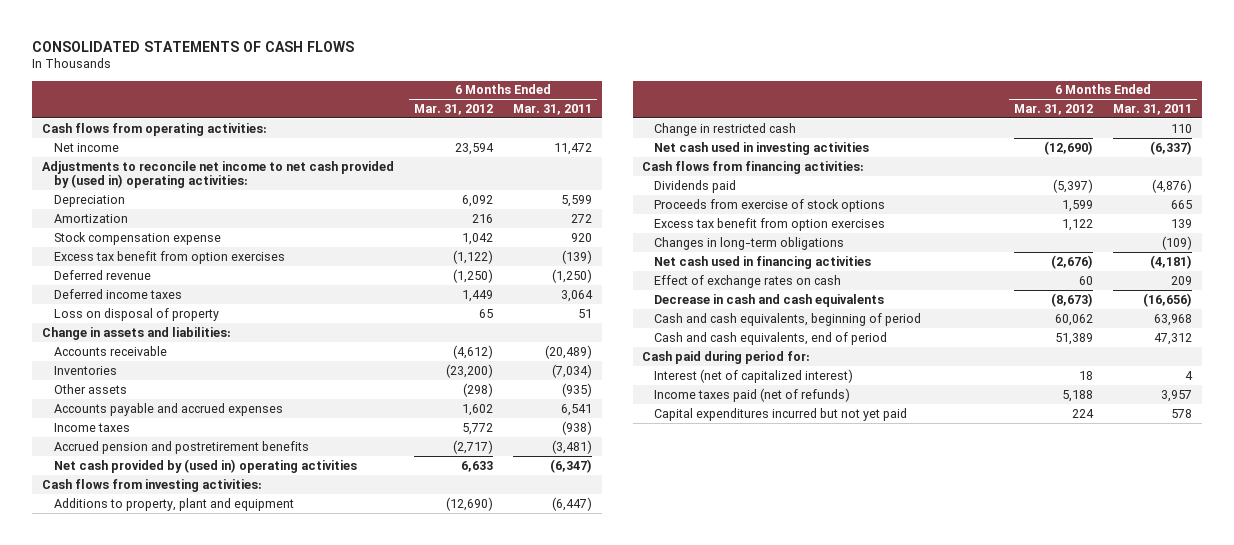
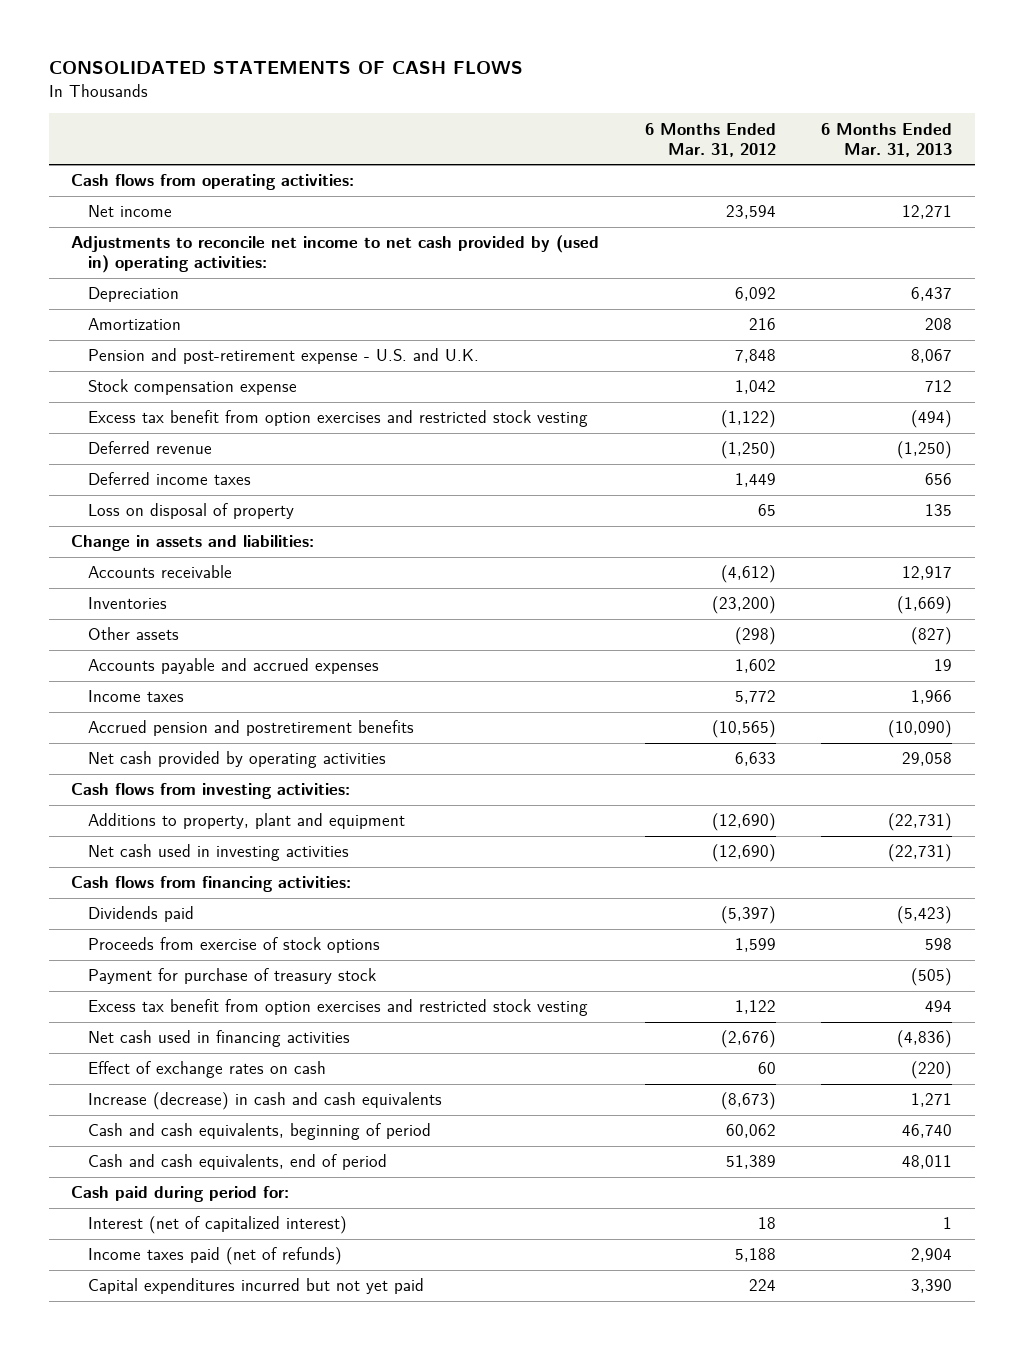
- | 6 Months Ended Mar. 31, 2012 | 6 Months Ended Mar. 31, 2011
+ | 6 Months Ended Mar. 31, 2012 | 6 Months Ended Mar. 31, 2013
+ Pension and post-retirement expense - U.S. and U.K. | 7,848 | 8,067
- Excess tax benefit from option exercises | (1,122) | (139)
+ Excess tax benefit from option exercises and restricted stock vesting | (1,122) | (494)
- Accrued pension and postretirement benefits | (2,717) | (3,481)
- Net cash provided by (used in) operating activities | 6,633 | (6,347)
+ Accrued pension and postretirement benefits | (10,565) | (10,090)
+ Net cash provided by operating activities | 6,633 | 29,058
- Change in restricted cash | | 110
- Excess tax benefit from option exercises | 1,122 | 139
- Changes in long-term obligations | | (109)
+ Payment for purchase of treasury stock | | (505)
+ Excess tax benefit from option exercises and restricted stock vesting | 1,122 | 494
- Decrease in cash and cash equivalents | (8,673) | (16,656)
+ Increase (decrease) in cash and cash equivalents | (8,673) | 1,271

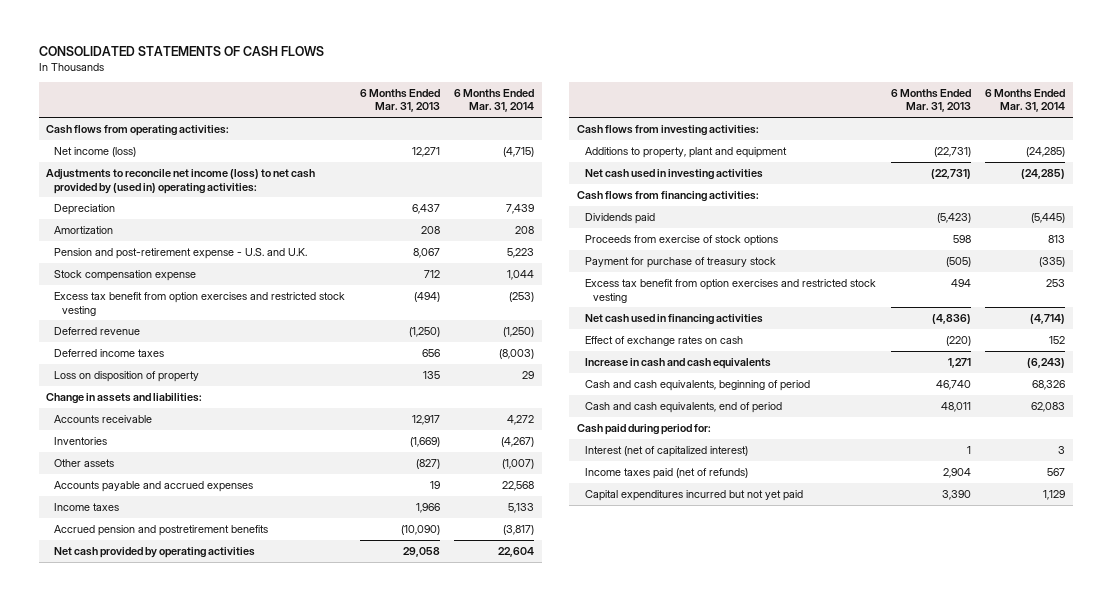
- | 6 Months Ended Mar. 31, 2012 | 6 Months Ended Mar. 31, 2013
+ | 6 Months Ended Mar. 31, 2013 | 6 Months Ended Mar. 31, 2014
- Net income | 23,594 | 12,271
- Adjustments to reconcile net income to net cash provided by (used in) operating activities:
+ Net income (loss) | 12,271 | (4,715)
+ Adjustments to reconcile net income (loss) to net cash provided by (used in) operating activities:
- Loss on disposal of property | 65 | 135
+ Loss on disposition of property | 135 | 29
- Increase (decrease) in cash and cash equivalents | (8,673) | 1,271
+ Increase in cash and cash equivalents | 1,271 | (6,243)

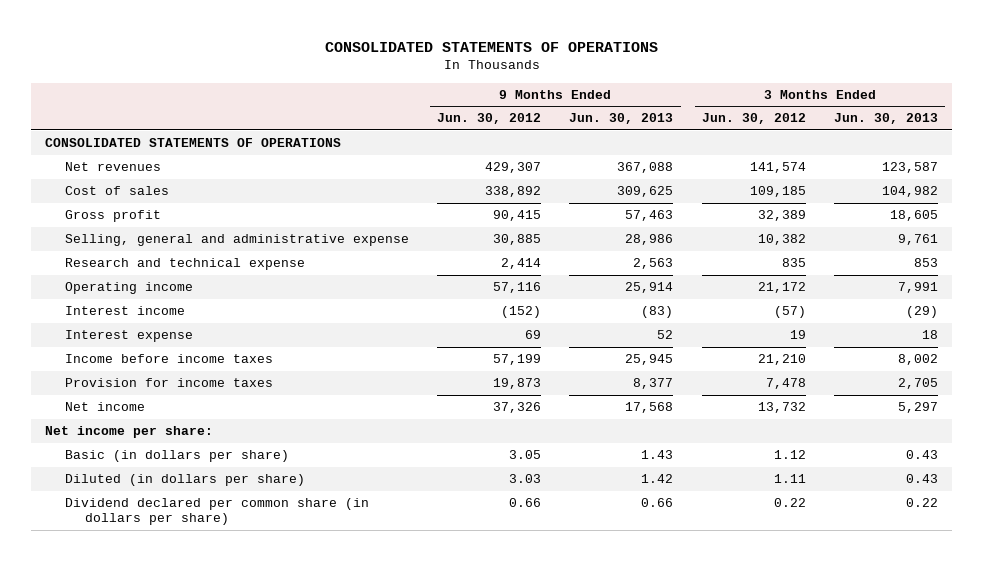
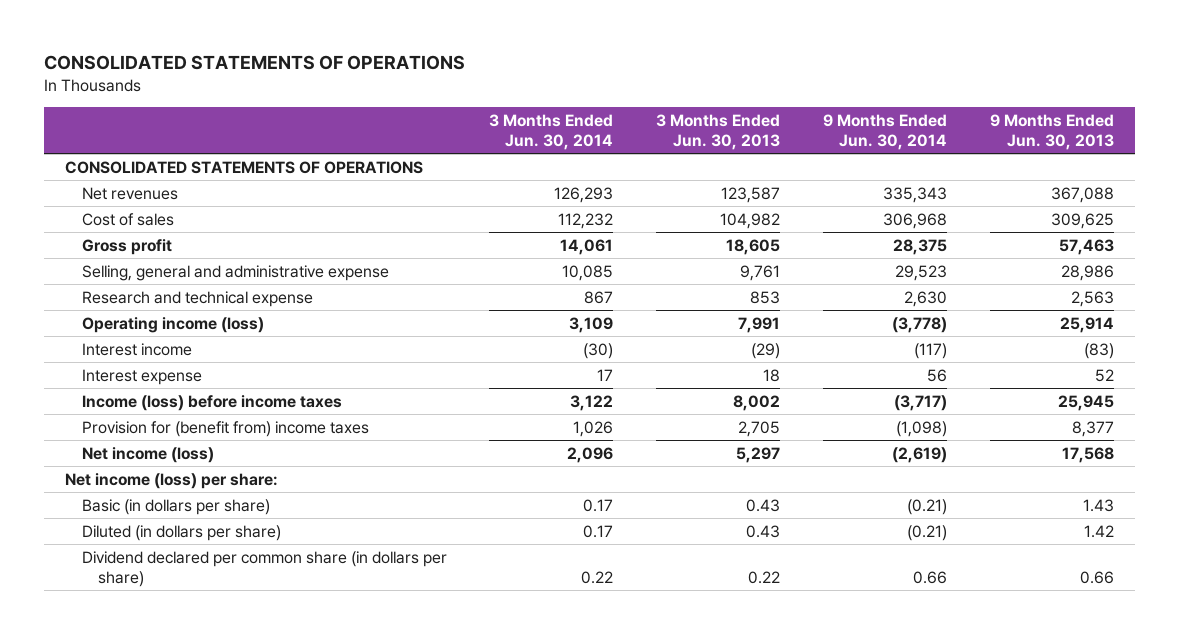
- | 9 Months Ended Jun. 30, 2012 | 9 Months Ended Jun. 30, 2013 | 3 Months Ended Jun. 30, 2012 | 3 Months Ended Jun. 30, 2013
+ | 3 Months Ended Jun. 30, 2014 | 3 Months Ended Jun. 30, 2013 | 9 Months Ended Jun. 30, 2014 | 9 Months Ended Jun. 30, 2013
- Operating income | 57,116 | 25,914 | 21,172 | 7,991
+ Operating income (loss) | 3,109 | 7,991 | (3,778) | 25,914
- Income before income taxes | 57,199 | 25,945 | 21,210 | 8,002
- Provision for income taxes | 19,873 | 8,377 | 7,478 | 2,705
- Net income | 37,326 | 17,568 | 13,732 | 5,297
- Net income per share:
+ Income (loss) before income taxes | 3,122 | 8,002 | (3,717) | 25,945
+ Provision for (benefit from) income taxes | 1,026 | 2,705 | (1,098) | 8,377
+ Net income (loss) | 2,096 | 5,297 | (2,619) | 17,568
+ Net income (loss) per share:

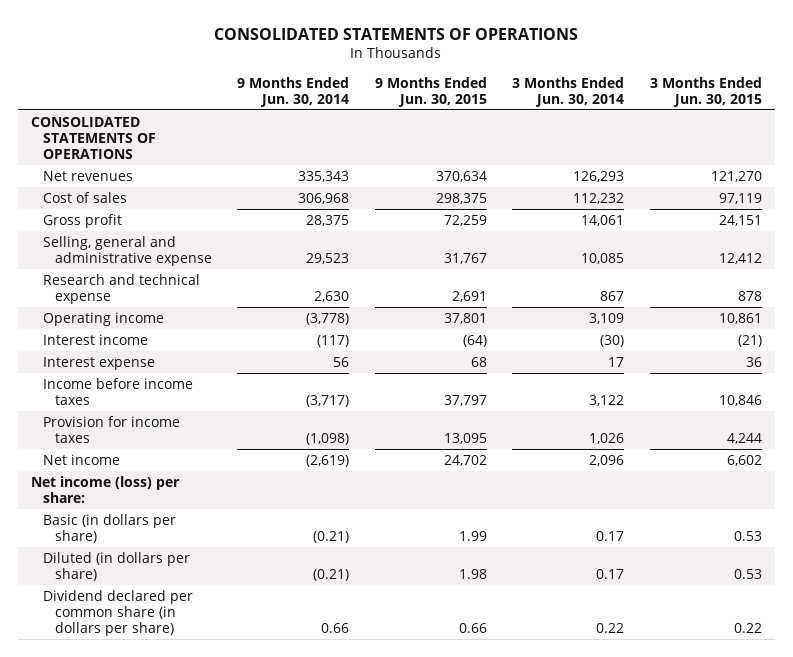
- | 3 Months Ended Jun. 30, 2014 | 3 Months Ended Jun. 30, 2013 | 9 Months Ended Jun. 30, 2014 | 9 Months Ended Jun. 30, 2013
+ | 9 Months Ended Jun. 30, 2014 | 9 Months Ended Jun. 30, 2015 | 3 Months Ended Jun. 30, 2014 | 3 Months Ended Jun. 30, 2015
- Operating income (loss) | 3,109 | 7,991 | (3,778) | 25,914
+ Operating income | (3,778) | 37,801 | 3,109 | 10,861
- Income (loss) before income taxes | 3,122 | 8,002 | (3,717) | 25,945
- Provision for (benefit from) income taxes | 1,026 | 2,705 | (1,098) | 8,377
- Net income (loss) | 2,096 | 5,297 | (2,619) | 17,568
+ Income before income taxes | (3,717) | 37,797 | 3,122 | 10,846
+ Provision for income taxes | (1,098) | 13,095 | 1,026 | 4,244
+ Net income | (2,619) | 24,702 | 2,096 | 6,602

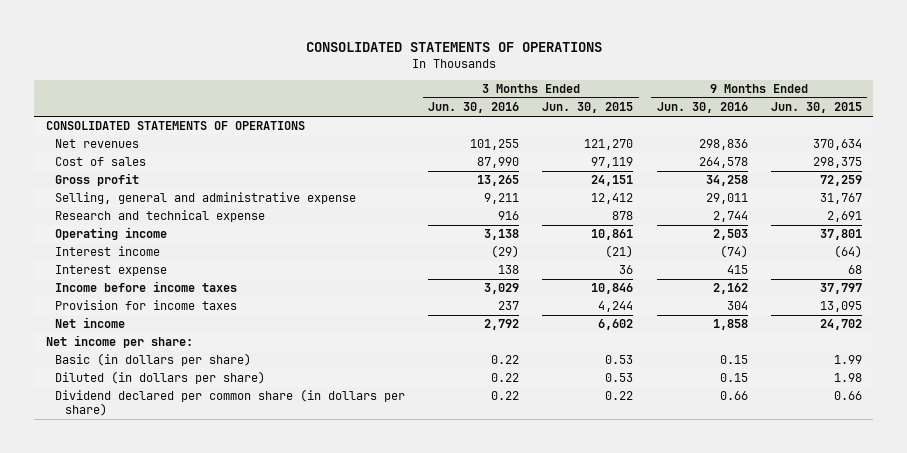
- | 9 Months Ended Jun. 30, 2014 | 9 Months Ended Jun. 30, 2015 | 3 Months Ended Jun. 30, 2014 | 3 Months Ended Jun. 30, 2015
+ | 3 Months Ended Jun. 30, 2016 | 3 Months Ended Jun. 30, 2015 | 9 Months Ended Jun. 30, 2016 | 9 Months Ended Jun. 30, 2015
- Net income (loss) per share:
+ Net income per share:

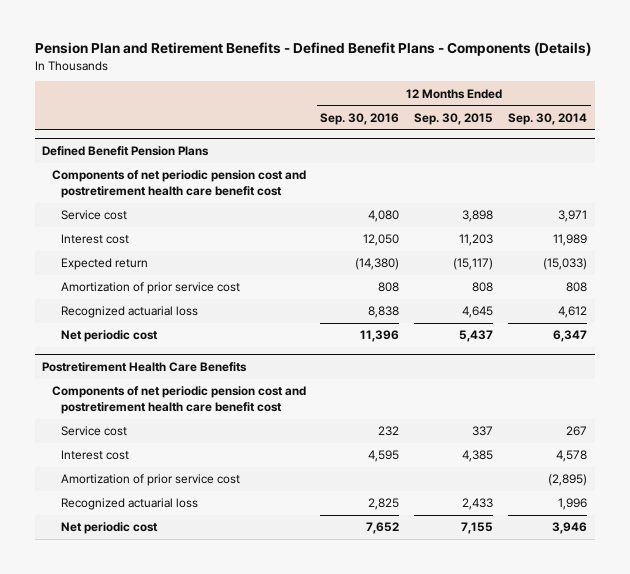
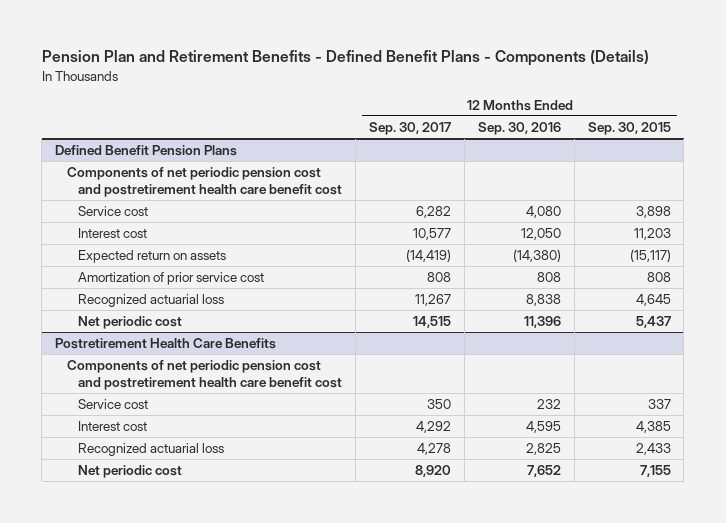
- | 12 Months Ended Sep. 30, 2016 | 12 Months Ended Sep. 30, 2015 | 12 Months Ended Sep. 30, 2014
+ | 12 Months Ended Sep. 30, 2017 | 12 Months Ended Sep. 30, 2016 | 12 Months Ended Sep. 30, 2015
@ Defined Benefit Pension Plans
- Expected return | (14,380) | (15,117) | (15,033)
+ Expected return on assets | (14,419) | (14,380) | (15,117)
@ Postretirement Health Care Benefits
- Amortization of prior service cost | | | (2,895)

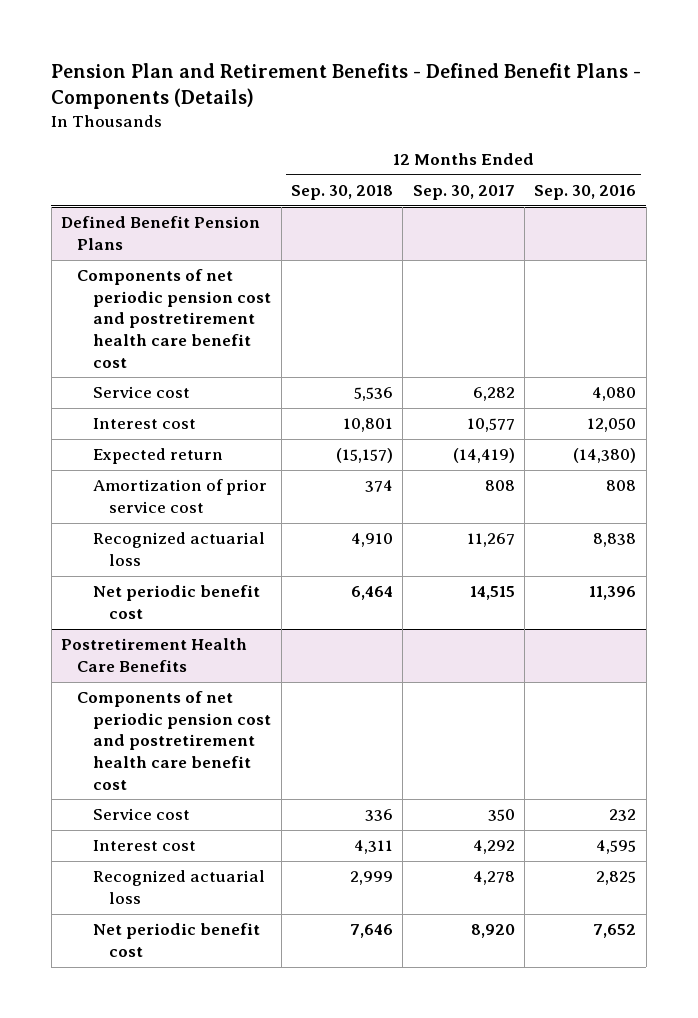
- | 12 Months Ended Sep. 30, 2017 | 12 Months Ended Sep. 30, 2016 | 12 Months Ended Sep. 30, 2015
+ | 12 Months Ended Sep. 30, 2018 | 12 Months Ended Sep. 30, 2017 | 12 Months Ended Sep. 30, 2016
@ Defined Benefit Pension Plans
- Expected return on assets | (14,419) | (14,380) | (15,117)
+ Expected return | (15,157) | (14,419) | (14,380)
- Net periodic cost | 14,515 | 11,396 | 5,437
+ Net periodic benefit cost | 6,464 | 14,515 | 11,396
@ Postretirement Health Care Benefits
- Net periodic cost | 8,920 | 7,652 | 7,155
+ Net periodic benefit cost | 7,646 | 8,920 | 7,652

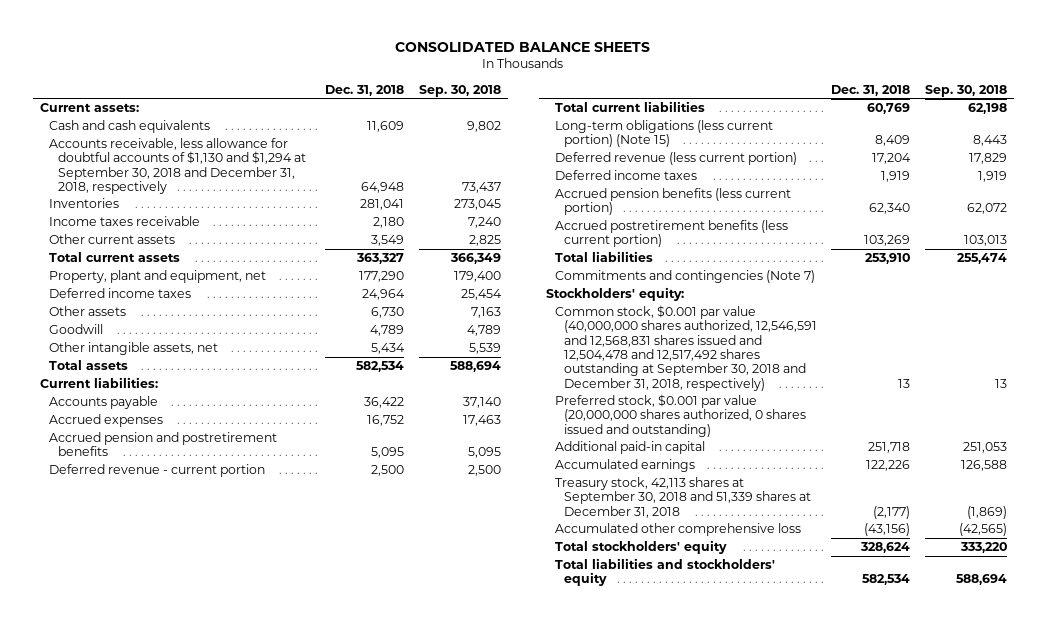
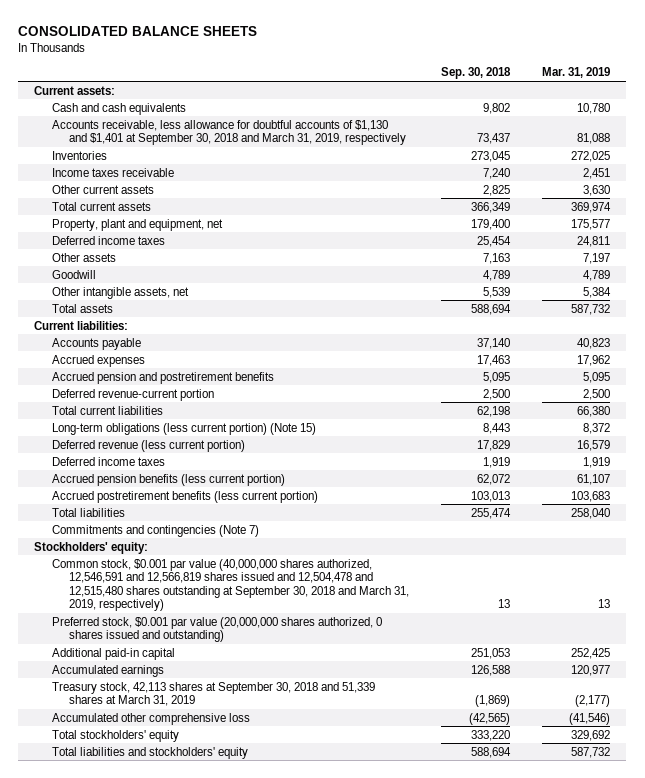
- | Dec. 31, 2018 | Sep. 30, 2018
+ | Sep. 30, 2018 | Mar. 31, 2019
- Accounts receivable, less allowance for doubtful accounts of $1,130 and $1,294 at September 30, 2018 and December 31, 2018, respectively | 64,948 | 73,437
+ Accounts receivable, less allowance for doubtful accounts of $1,130 and $1,401 at September 30, 2018 and March 31, 2019, respectively | 73,437 | 81,088
- Deferred revenue - current portion | 2,500 | 2,500
+ Deferred revenue-current portion | 2,500 | 2,500
- Common stock, $0.001 par value (40,000,000 shares authorized, 12,546,591 and 12,568,831 shares issued and 12,504,478 and 12,517,492 shares outstanding at September 30, 2018 and December 31, 2018, respectively) | 13 | 13
+ Common stock, $0.001 par value (40,000,000 shares authorized, 12,546,591 and 12,566,819 shares issued and 12,504,478 and 12,515,480 shares outstanding at September 30, 2018 and March 31, 2019, respectively) | 13 | 13
- Treasury stock, 42,113 shares at September 30, 2018 and 51,339 shares at December 31, 2018 | (2,177) | (1,869)
+ Treasury stock, 42,113 shares at September 30, 2018 and 51,339 shares at March 31, 2019 | (1,869) | (2,177)

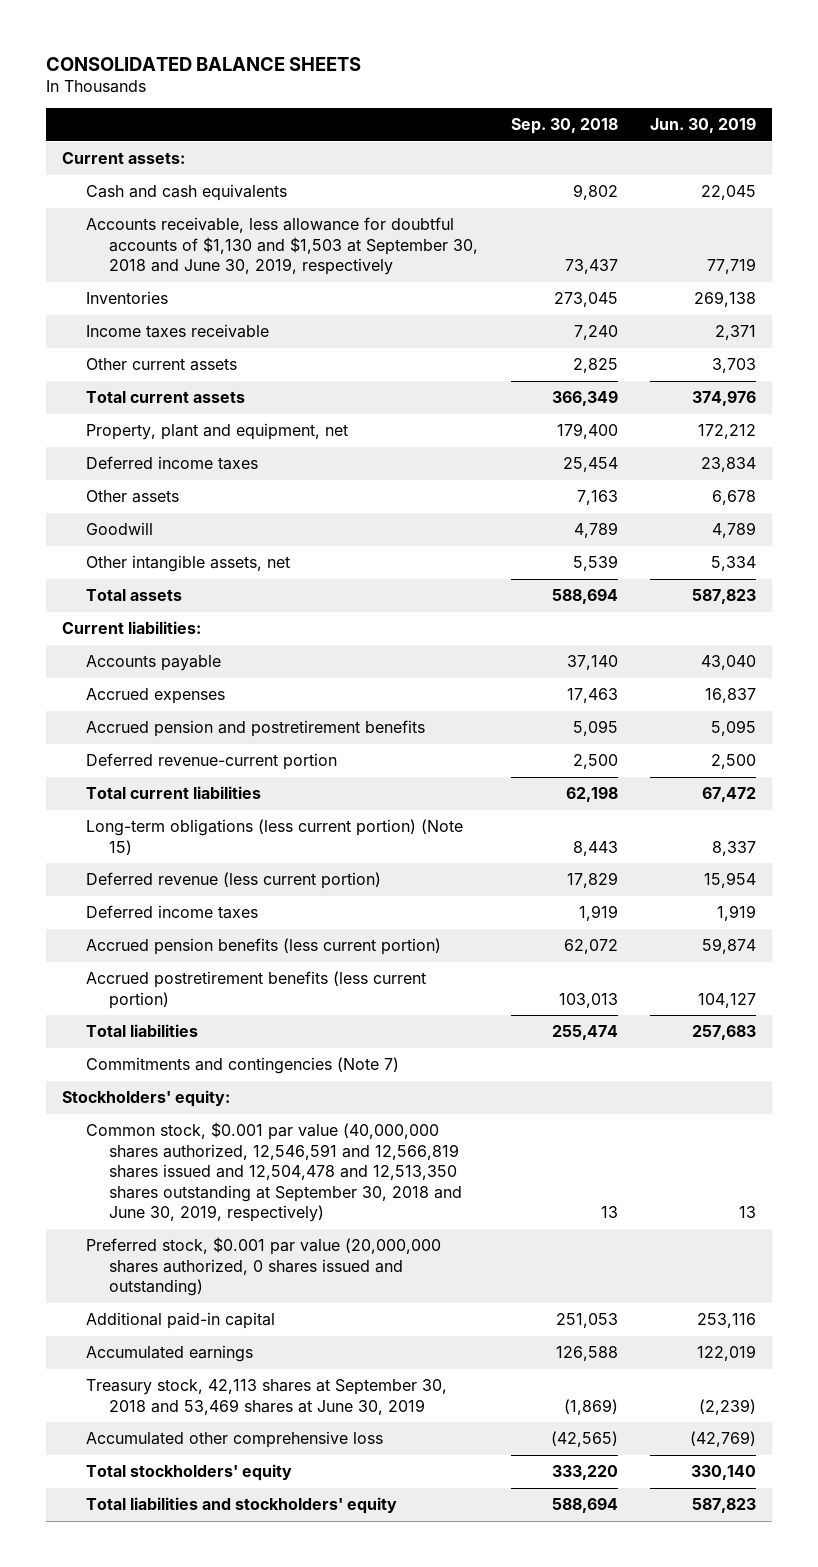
- | Sep. 30, 2018 | Mar. 31, 2019
+ | Sep. 30, 2018 | Jun. 30, 2019
- Accounts receivable, less allowance for doubtful accounts of $1,130 and $1,401 at September 30, 2018 and March 31, 2019, respectively | 73,437 | 81,088
+ Accounts receivable, less allowance for doubtful accounts of $1,130 and $1,503 at September 30, 2018 and June 30, 2019, respectively | 73,437 | 77,719
- Common stock, $0.001 par value (40,000,000 shares authorized, 12,546,591 and 12,566,819 shares issued and 12,504,478 and 12,515,480 shares outstanding at September 30, 2018 and March 31, 2019, respectively) | 13 | 13
+ Common stock, $0.001 par value (40,000,000 shares authorized, 12,546,591 and 12,566,819 shares issued and 12,504,478 and 12,513,350 shares outstanding at September 30, 2018 and June 30, 2019, respectively) | 13 | 13
- Treasury stock, 42,113 shares at September 30, 2018 and 51,339 shares at March 31, 2019 | (1,869) | (2,177)
+ Treasury stock, 42,113 shares at September 30, 2018 and 53,469 shares at June 30, 2019 | (1,869) | (2,239)

